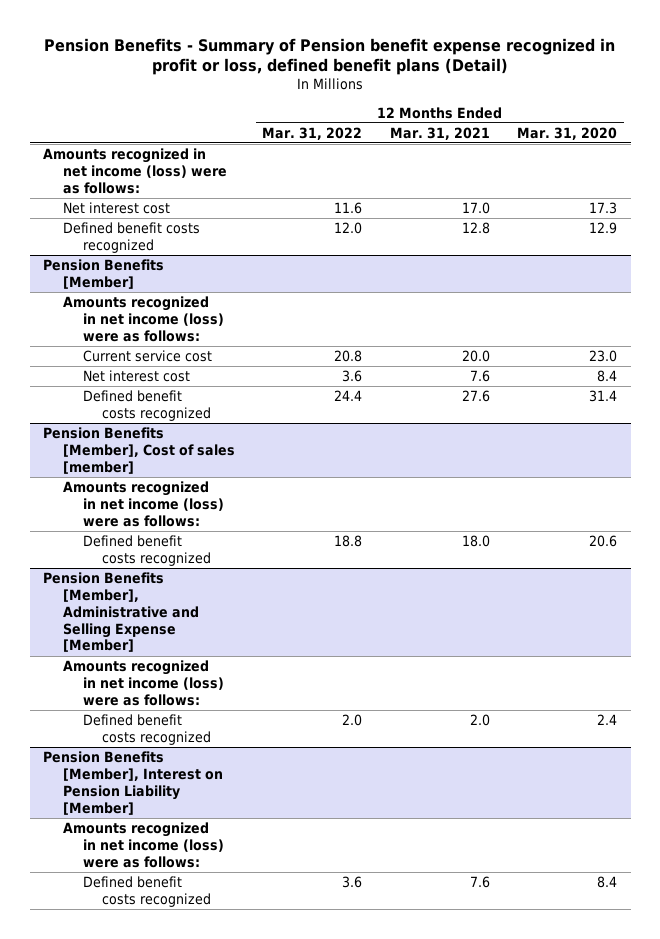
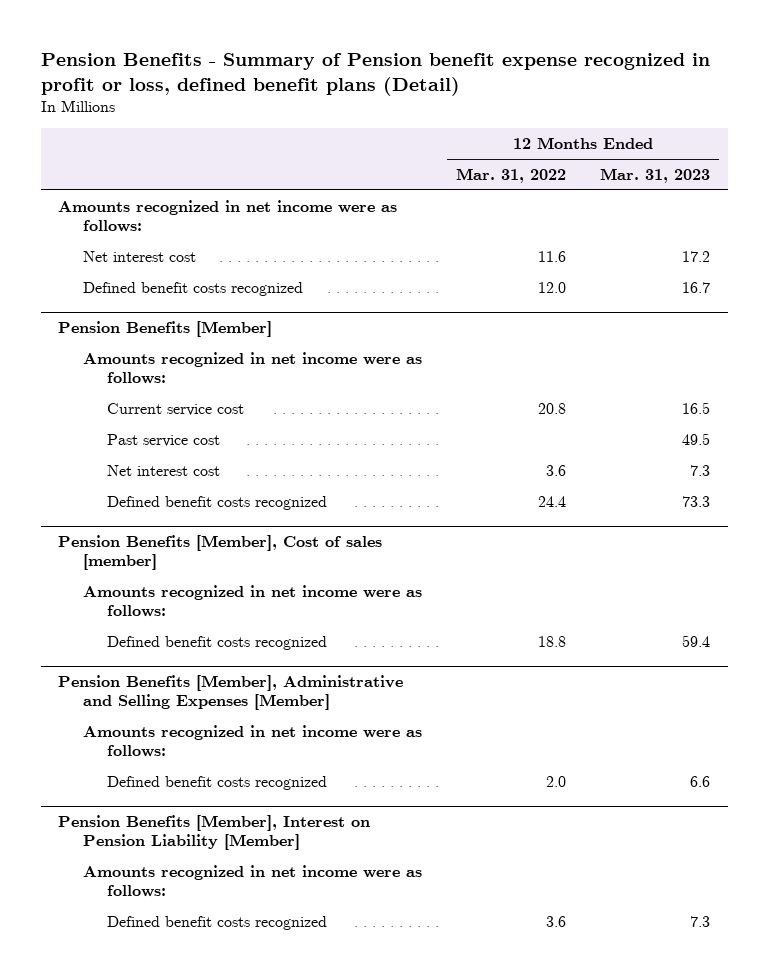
- | 12 Months Ended Mar. 31, 2022 | 12 Months Ended Mar. 31, 2021 | 12 Months Ended Mar. 31, 2020
+ | 12 Months Ended Mar. 31, 2022 | 12 Months Ended Mar. 31, 2023
- Amounts recognized in net income (loss) were as follows:
+ Amounts recognized in net income were as follows:
@ Pension Benefits [Member]
- Amounts recognized in net income (loss) were as follows:
+ Amounts recognized in net income were as follows:
+ Past service cost | | 49.5
@ Pension Benefits [Member], Cost of sales [member]
- Amounts recognized in net income (loss) were as follows:
+ Amounts recognized in net income were as follows:
- Pension Benefits [Member], Administrative and Selling Expense [Member]
- Amounts recognized in net income (loss) were as follows:
+ Pension Benefits [Member], Administrative and Selling Expenses [Member]
+ Amounts recognized in net income were as follows:
@ Pension Benefits [Member], Interest on Pension Liability [Member]
- Amounts recognized in net income (loss) were as follows:
+ Amounts recognized in net income were as follows:

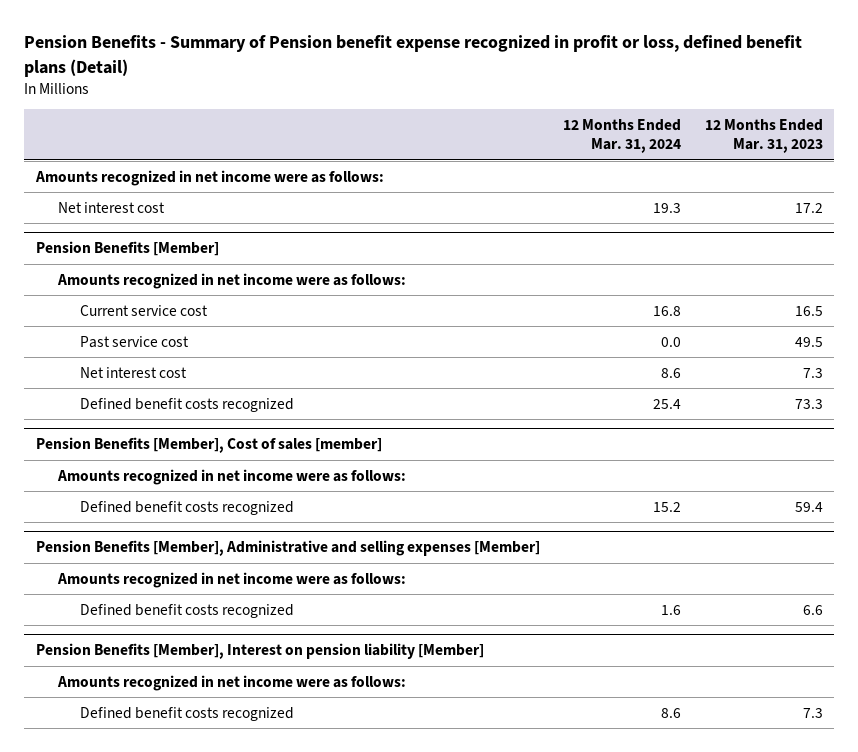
- | 12 Months Ended Mar. 31, 2022 | 12 Months Ended Mar. 31, 2023
+ | 12 Months Ended Mar. 31, 2024 | 12 Months Ended Mar. 31, 2023
- Defined benefit costs recognized | 12.0 | 16.7
- Pension Benefits [Member], Administrative and Selling Expenses [Member]
+ Pension Benefits [Member], Administrative and selling expenses [Member]
- Pension Benefits [Member], Interest on Pension Liability [Member]
+ Pension Benefits [Member], Interest on pension liability [Member]

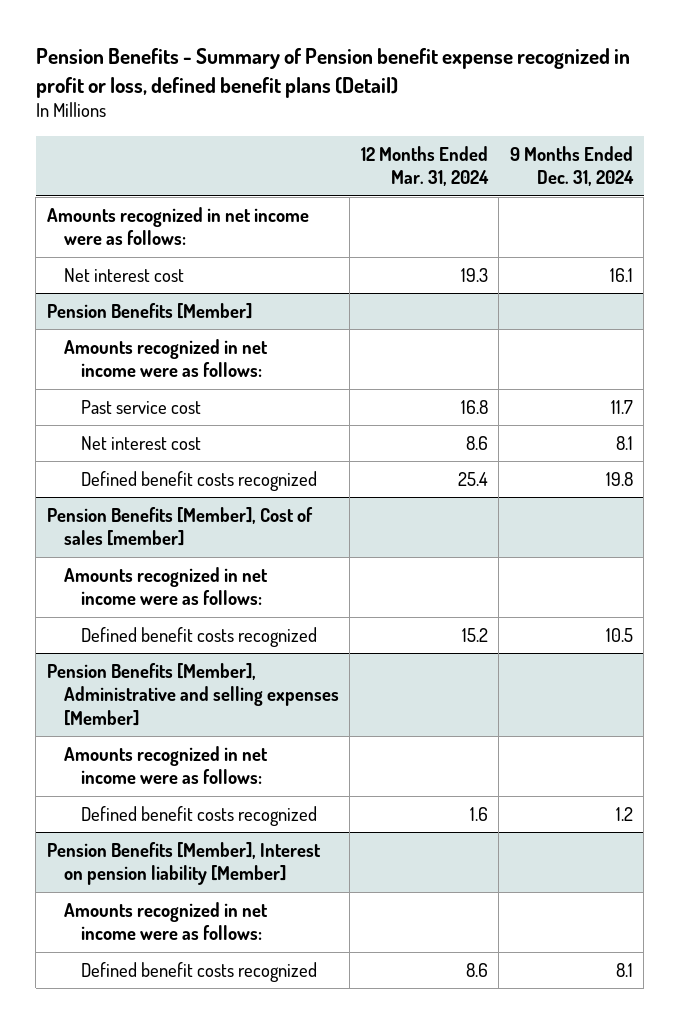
- | 12 Months Ended Mar. 31, 2024 | 12 Months Ended Mar. 31, 2023
+ | 12 Months Ended Mar. 31, 2024 | 9 Months Ended Dec. 31, 2024
@ Pension Benefits [Member]
- Current service cost | 16.8 | 16.5
- Past service cost | 0.0 | 49.5
+ Past service cost | 16.8 | 11.7

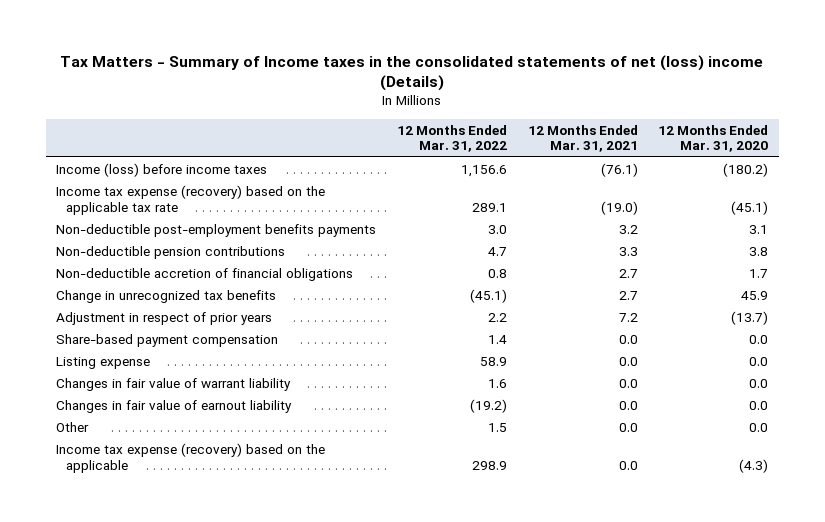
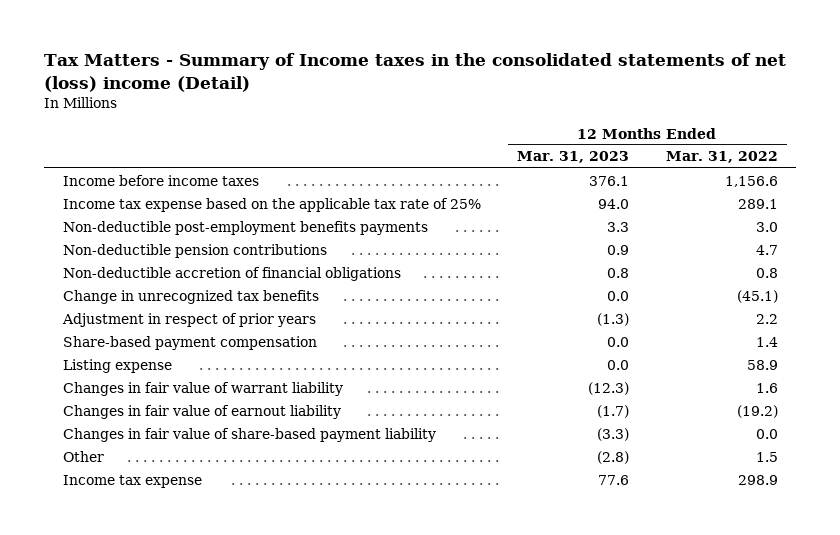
- Tax Matters - Summary of Income taxes in the consolidated statements of net (loss) income (Details)
+ Tax Matters - Summary of Income taxes in the consolidated statements of net (loss) income (Detail)
- | 12 Months Ended Mar. 31, 2022 | 12 Months Ended Mar. 31, 2021 | 12 Months Ended Mar. 31, 2020
+ | 12 Months Ended Mar. 31, 2023 | 12 Months Ended Mar. 31, 2022
- Income (loss) before income taxes | 1,156.6 | (76.1) | (180.2)
- Income tax expense (recovery) based on the applicable tax rate | 289.1 | (19.0) | (45.1)
+ Income before income taxes | 376.1 | 1,156.6
+ Income tax expense based on the applicable tax rate of 25% | 94.0 | 289.1
+ Changes in fair value of share-based payment liability | (3.3) | 0.0
- Income tax expense (recovery) based on the applicable | 298.9 | 0.0 | (4.3)
+ Income tax expense | 77.6 | 298.9

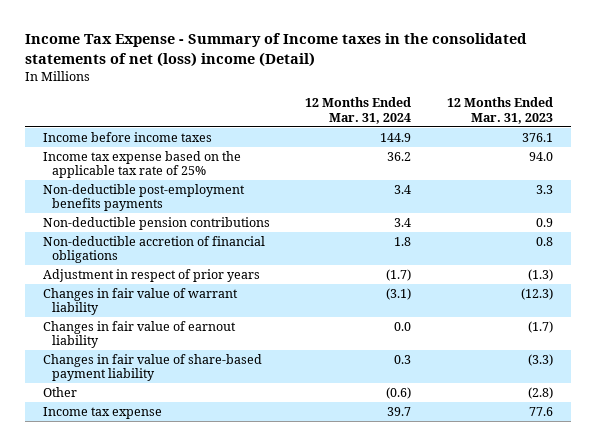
- Tax Matters - Summary of Income taxes in the consolidated statements of net (loss) income (Detail)
+ Income Tax Expense - Summary of Income taxes in the consolidated statements of net (loss) income (Detail)
- | 12 Months Ended Mar. 31, 2023 | 12 Months Ended Mar. 31, 2022
+ | 12 Months Ended Mar. 31, 2024 | 12 Months Ended Mar. 31, 2023
- Change in unrecognized tax benefits | 0.0 | (45.1)
- Share-based payment compensation | 0.0 | 1.4
- Listing expense | 0.0 | 58.9

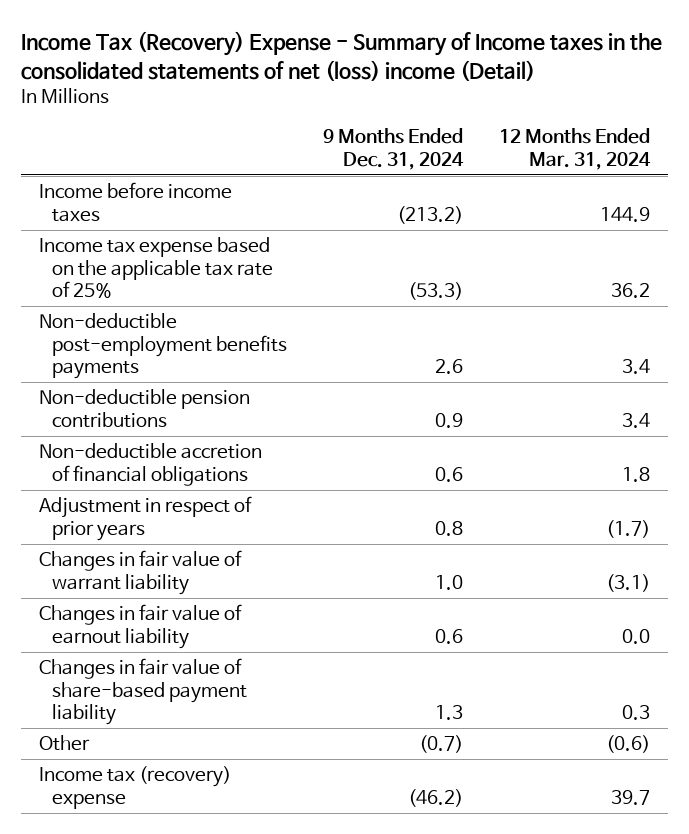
- Income Tax Expense - Summary of Income taxes in the consolidated statements of net (loss) income (Detail)
+ Income Tax (Recovery) Expense - Summary of Income taxes in the consolidated statements of net (loss) income (Detail)
- | 12 Months Ended Mar. 31, 2024 | 12 Months Ended Mar. 31, 2023
+ | 9 Months Ended Dec. 31, 2024 | 12 Months Ended Mar. 31, 2024
- Income tax expense | 39.7 | 77.6
+ Income tax (recovery) expense | (46.2) | 39.7

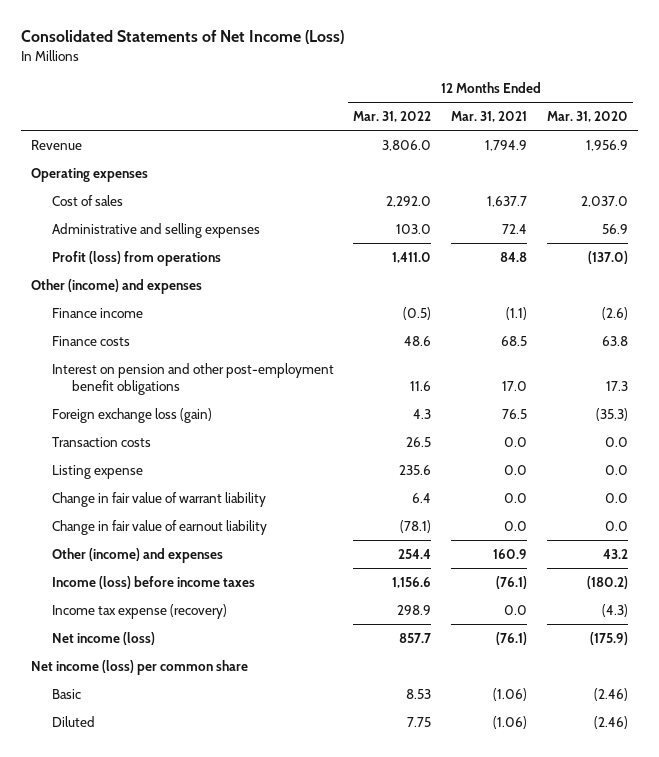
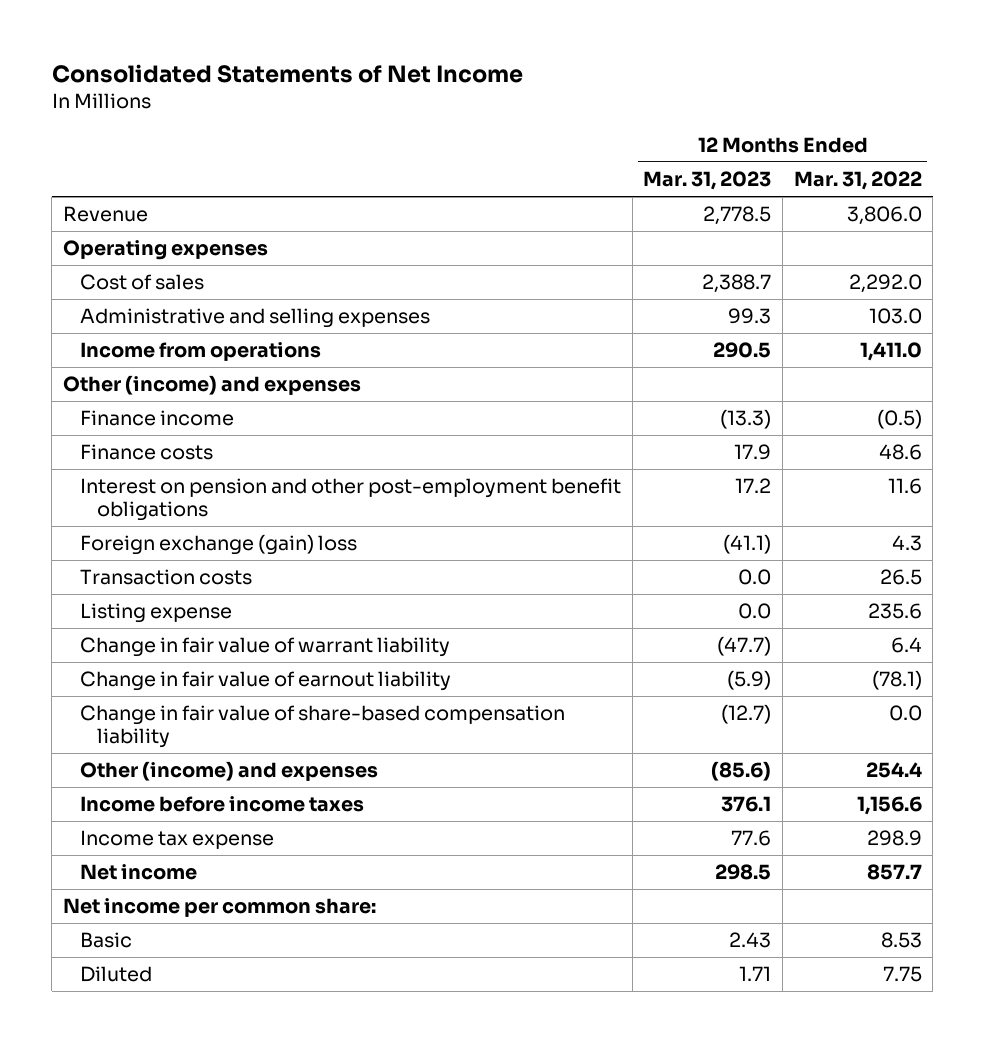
- Consolidated Statements of Net Income (Loss)
+ Consolidated Statements of Net Income
- | 12 Months Ended Mar. 31, 2022 | 12 Months Ended Mar. 31, 2021 | 12 Months Ended Mar. 31, 2020
+ | 12 Months Ended Mar. 31, 2023 | 12 Months Ended Mar. 31, 2022
- Profit (loss) from operations | 1,411.0 | 84.8 | (137.0)
+ Income from operations | 290.5 | 1,411.0
- Foreign exchange loss (gain) | 4.3 | 76.5 | (35.3)
+ Foreign exchange (gain) loss | (41.1) | 4.3
+ Change in fair value of share-based compensation liability | (12.7) | 0.0
- Income (loss) before income taxes | 1,156.6 | (76.1) | (180.2)
- Income tax expense (recovery) | 298.9 | 0.0 | (4.3)
- Net income (loss) | 857.7 | (76.1) | (175.9)
- Net income (loss) per common share
+ Income before income taxes | 376.1 | 1,156.6
+ Income tax expense | 77.6 | 298.9
+ Net income | 298.5 | 857.7
+ Net income per common share:

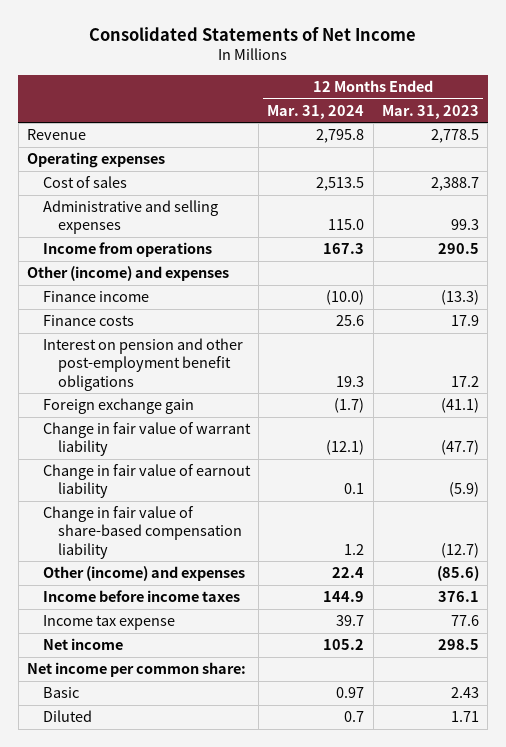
- | 12 Months Ended Mar. 31, 2023 | 12 Months Ended Mar. 31, 2022
+ | 12 Months Ended Mar. 31, 2024 | 12 Months Ended Mar. 31, 2023
- Foreign exchange (gain) loss | (41.1) | 4.3
- Transaction costs | 0.0 | 26.5
- Listing expense | 0.0 | 235.6
+ Foreign exchange gain | (1.7) | (41.1)

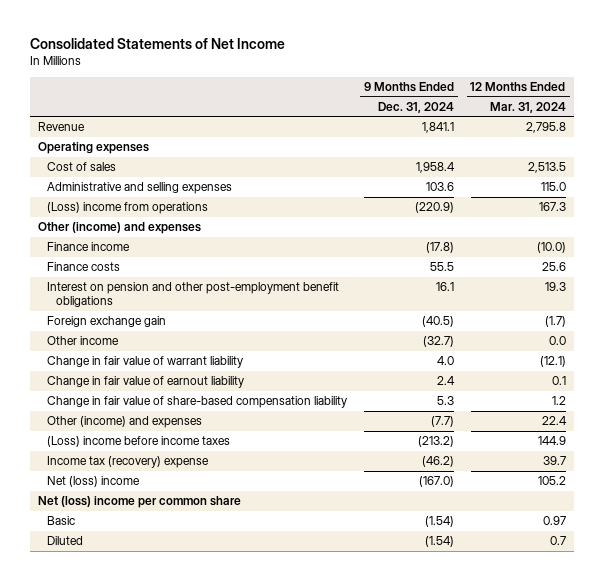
- | 12 Months Ended Mar. 31, 2024 | 12 Months Ended Mar. 31, 2023
+ | 9 Months Ended Dec. 31, 2024 | 12 Months Ended Mar. 31, 2024
- Income from operations | 167.3 | 290.5
+ (Loss) income from operations | (220.9) | 167.3
+ Other income | (32.7) | 0.0
- Income before income taxes | 144.9 | 376.1
- Income tax expense | 39.7 | 77.6
- Net income | 105.2 | 298.5
- Net income per common share:
+ (Loss) income before income taxes | (213.2) | 144.9
+ Income tax (recovery) expense | (46.2) | 39.7
+ Net (loss) income | (167.0) | 105.2
+ Net (loss) income per common share

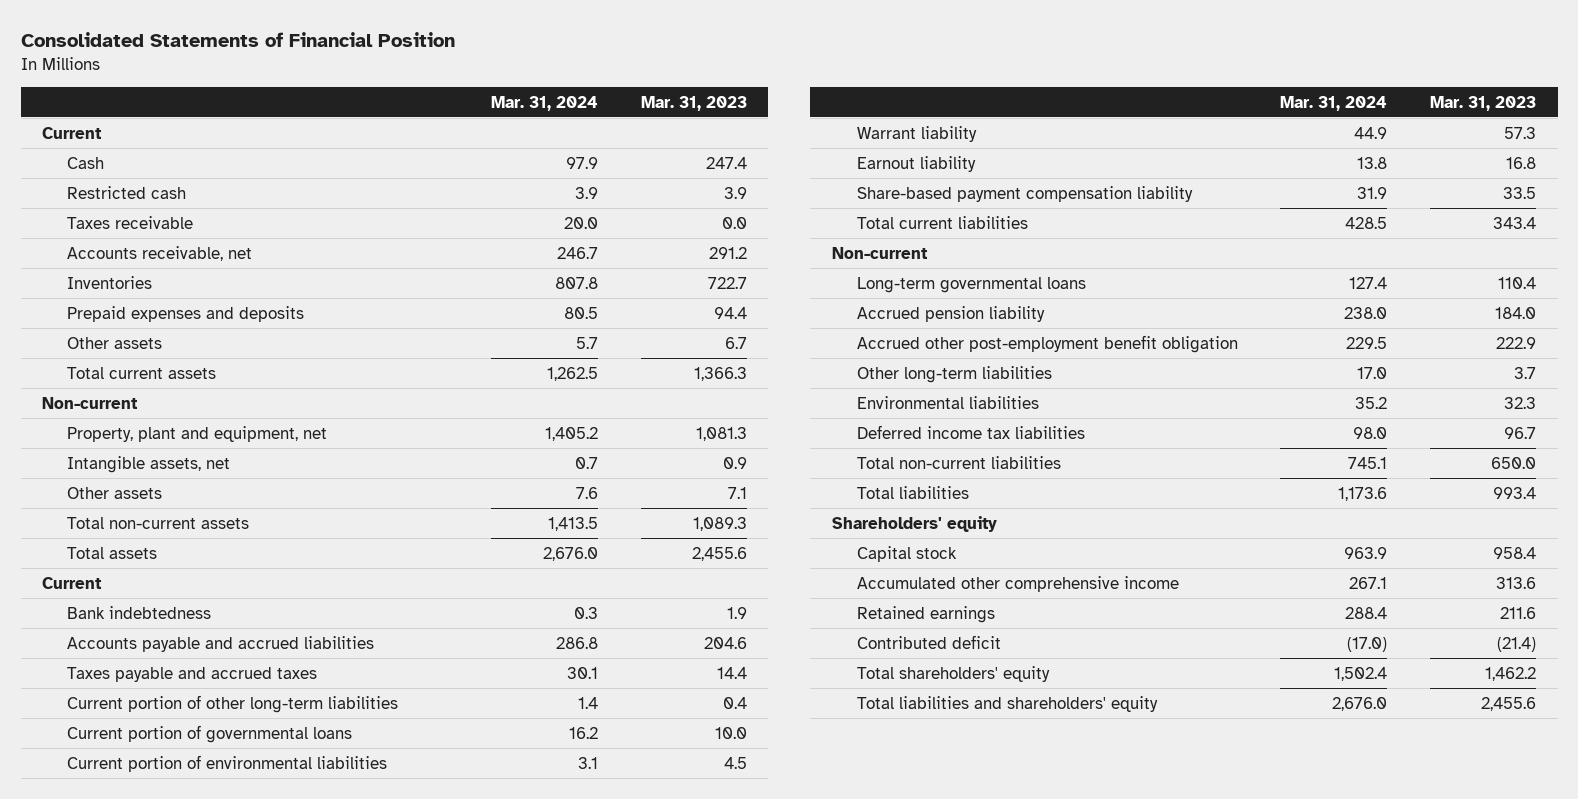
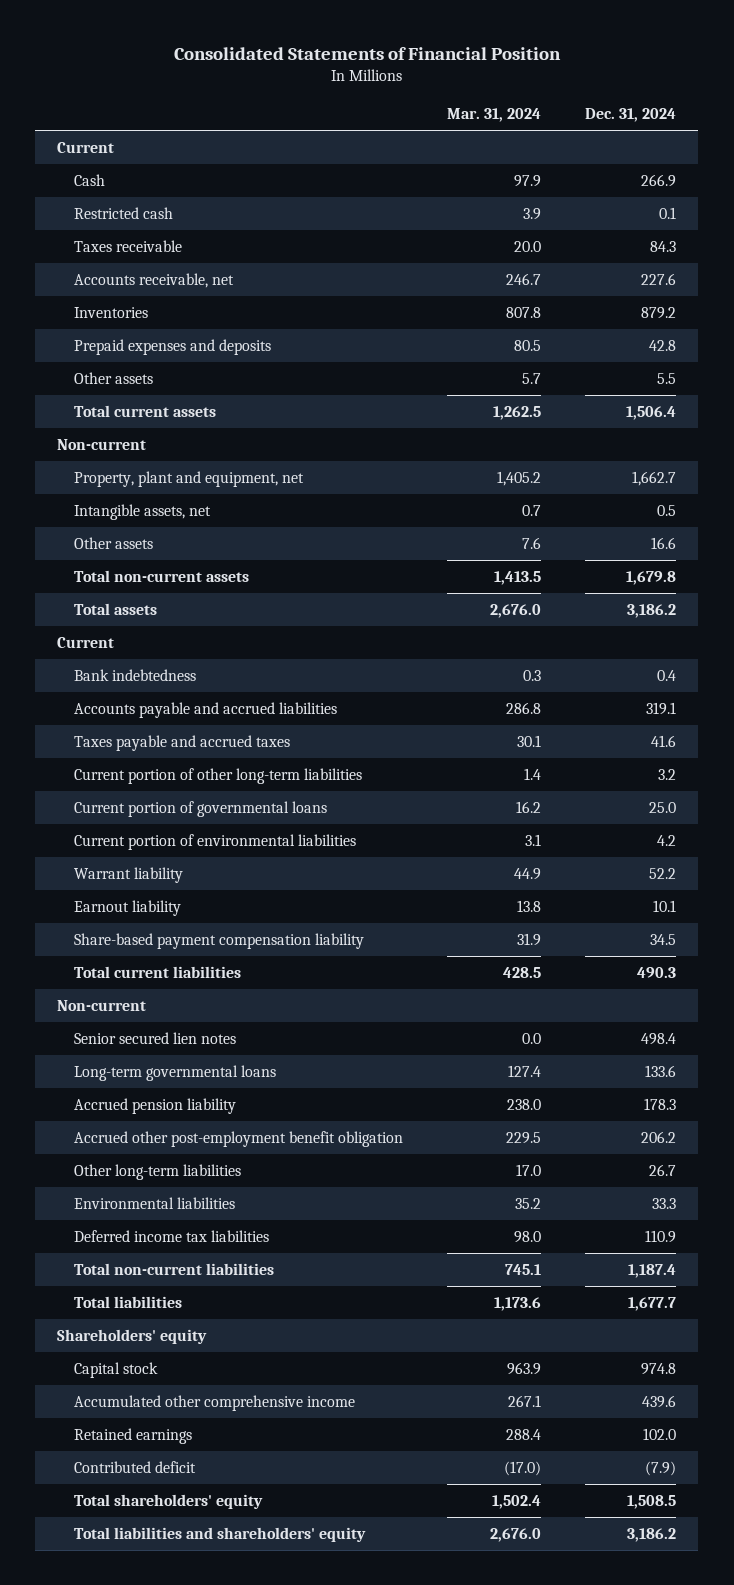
- | Mar. 31, 2024 | Mar. 31, 2023
+ | Mar. 31, 2024 | Dec. 31, 2024
+ Senior secured lien notes | 0.0 | 498.4

